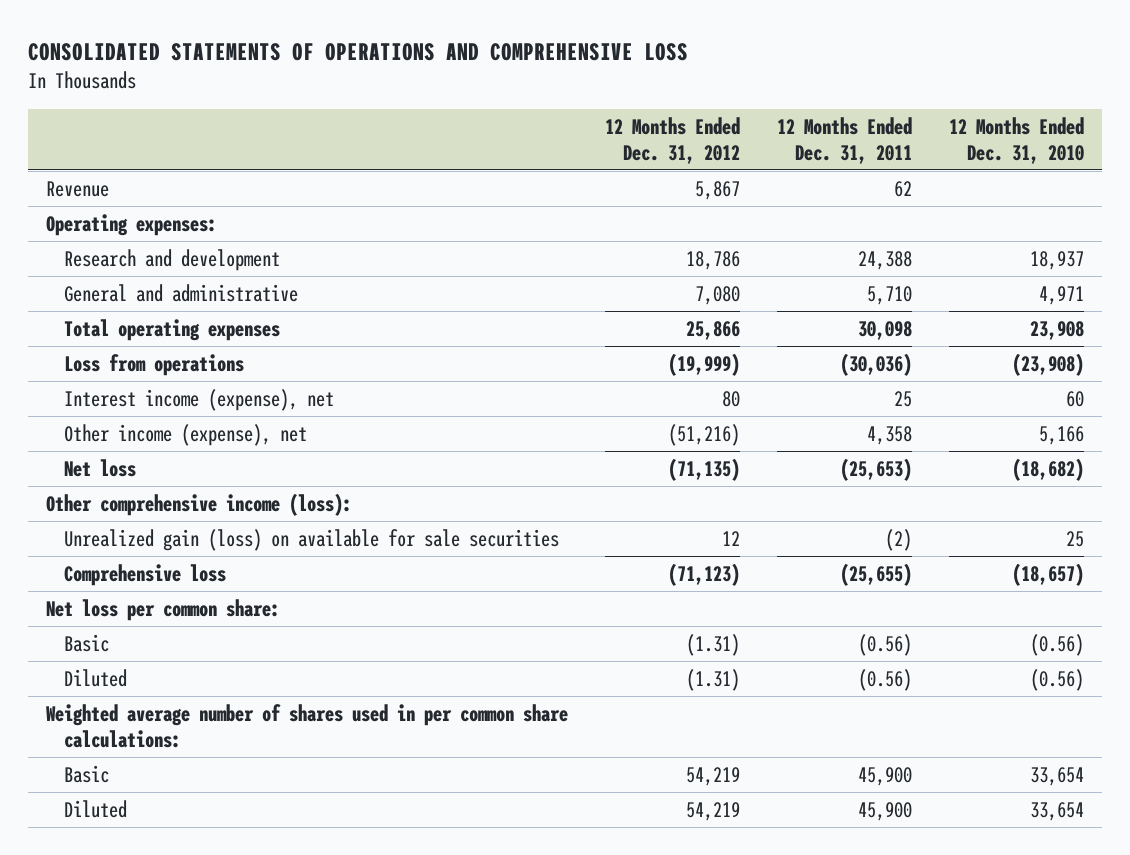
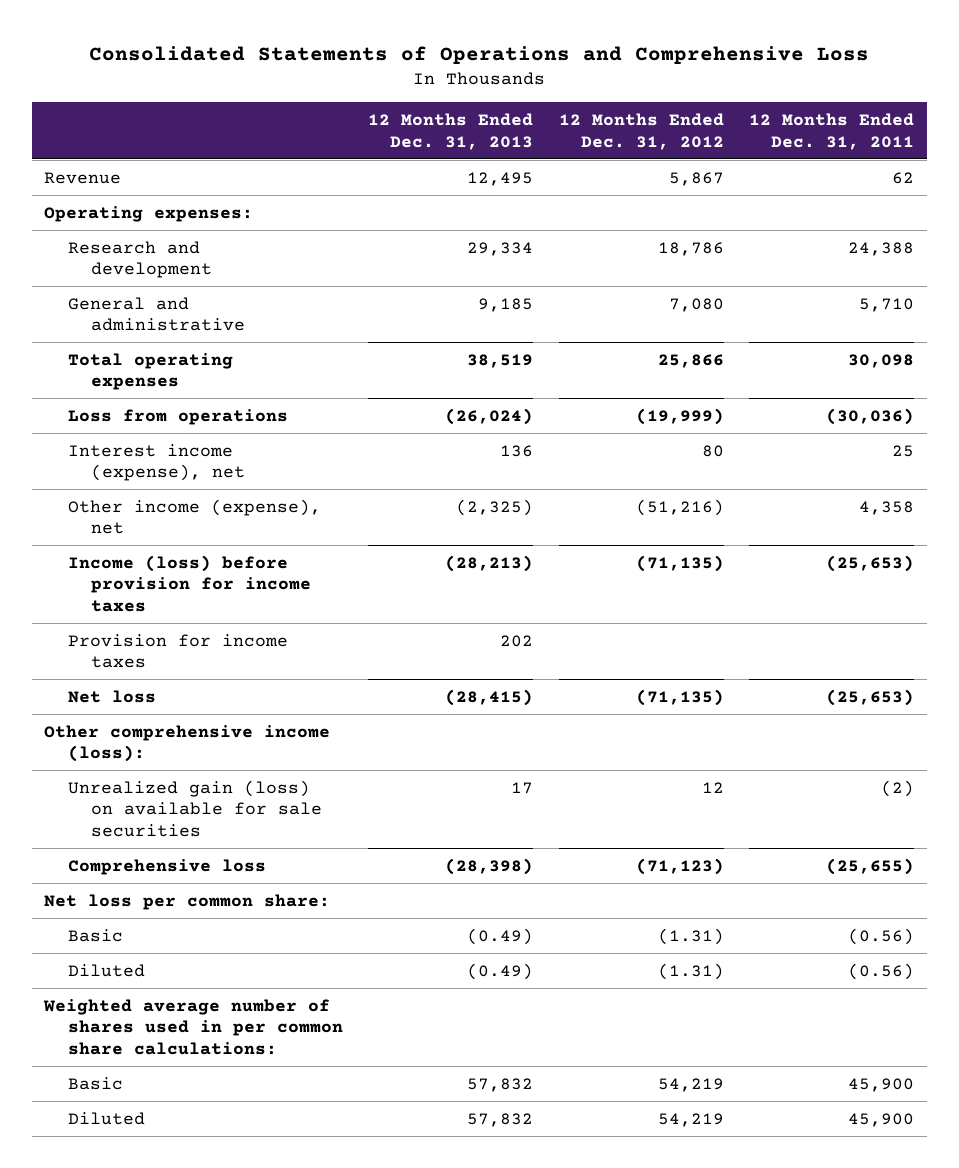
- CONSOLIDATED STATEMENTS OF OPERATIONS AND COMPREHENSIVE LOSS
+ Consolidated Statements of Operations and Comprehensive Loss
- | 12 Months Ended Dec. 31, 2012 | 12 Months Ended Dec. 31, 2011 | 12 Months Ended Dec. 31, 2010
+ | 12 Months Ended Dec. 31, 2013 | 12 Months Ended Dec. 31, 2012 | 12 Months Ended Dec. 31, 2011
+ Income (loss) before provision for income taxes | (28,213) | (71,135) | (25,653)
+ Provision for income taxes | 202 | |

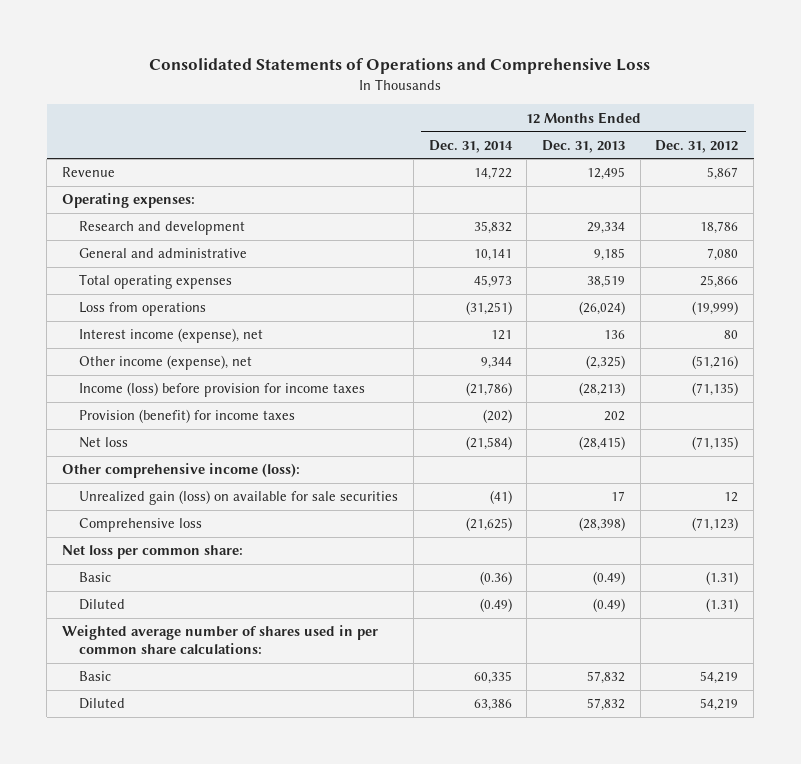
- | 12 Months Ended Dec. 31, 2013 | 12 Months Ended Dec. 31, 2012 | 12 Months Ended Dec. 31, 2011
+ | 12 Months Ended Dec. 31, 2014 | 12 Months Ended Dec. 31, 2013 | 12 Months Ended Dec. 31, 2012
- Provision for income taxes | 202 | |
+ Provision (benefit) for income taxes | (202) | 202 |

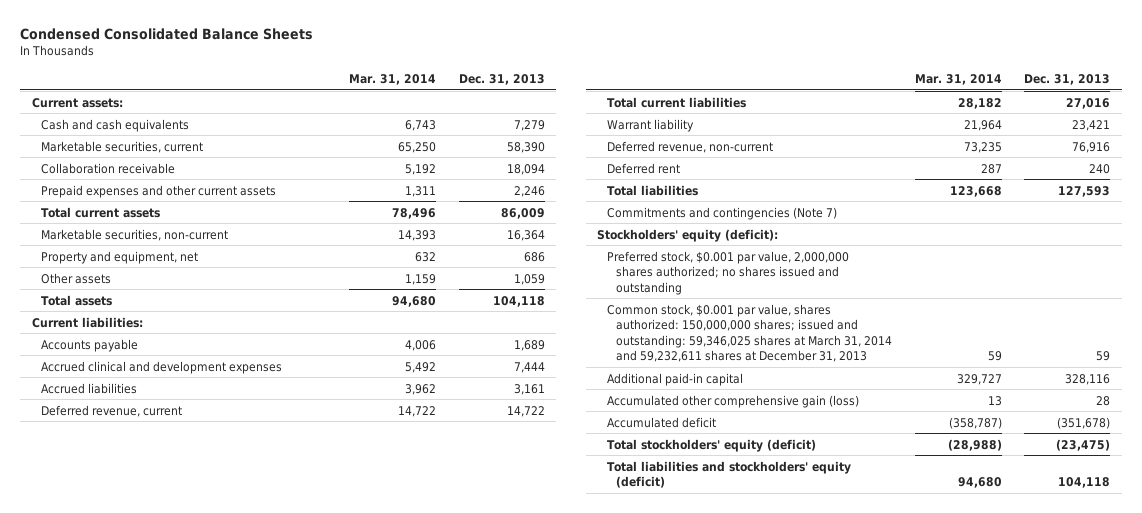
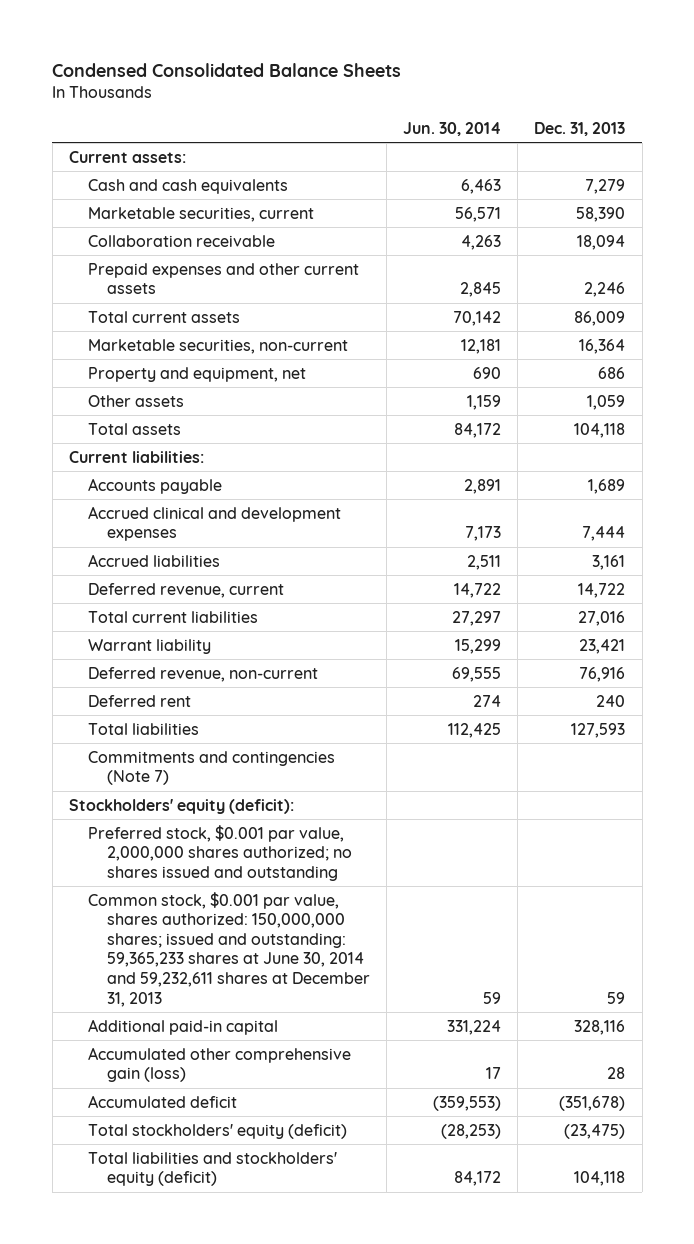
- | Mar. 31, 2014 | Dec. 31, 2013
+ | Jun. 30, 2014 | Dec. 31, 2013
- Common stock, $0.001 par value, shares authorized: 150,000,000 shares; issued and outstanding: 59,346,025 shares at March 31, 2014 and 59,232,611 shares at December 31, 2013 | 59 | 59
+ Common stock, $0.001 par value, shares authorized: 150,000,000 shares; issued and outstanding: 59,365,233 shares at June 30, 2014 and 59,232,611 shares at December 31, 2013 | 59 | 59

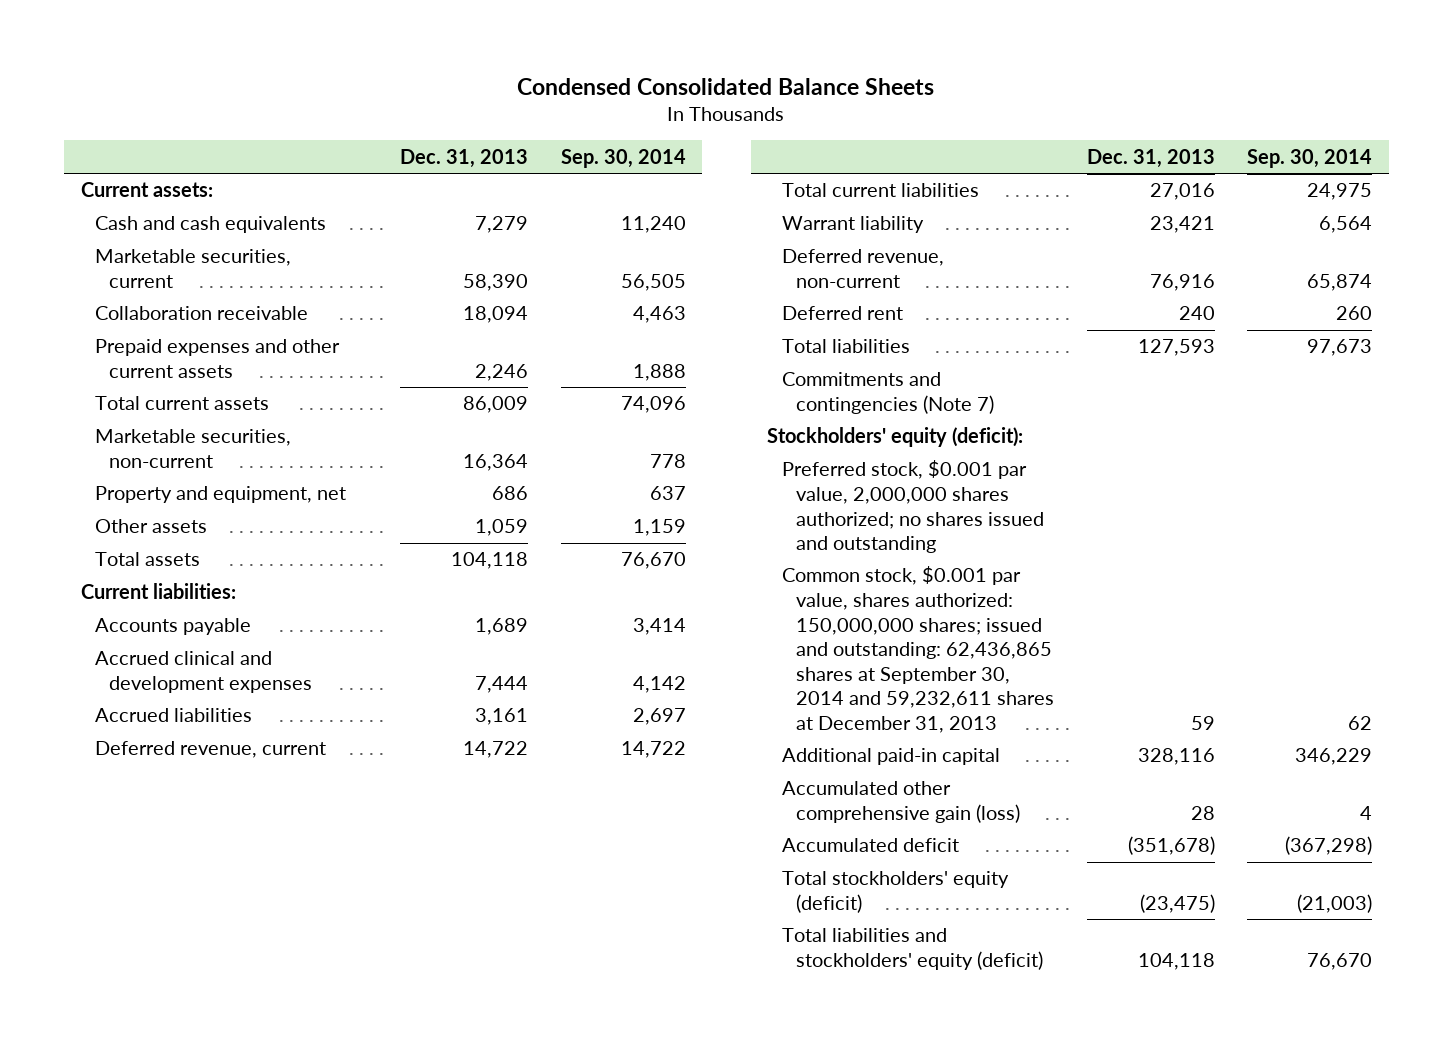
- | Jun. 30, 2014 | Dec. 31, 2013
+ | Dec. 31, 2013 | Sep. 30, 2014
- Common stock, $0.001 par value, shares authorized: 150,000,000 shares; issued and outstanding: 59,365,233 shares at June 30, 2014 and 59,232,611 shares at December 31, 2013 | 59 | 59
+ Common stock, $0.001 par value, shares authorized: 150,000,000 shares; issued and outstanding: 62,436,865 shares at September 30, 2014 and 59,232,611 shares at December 31, 2013 | 59 | 62

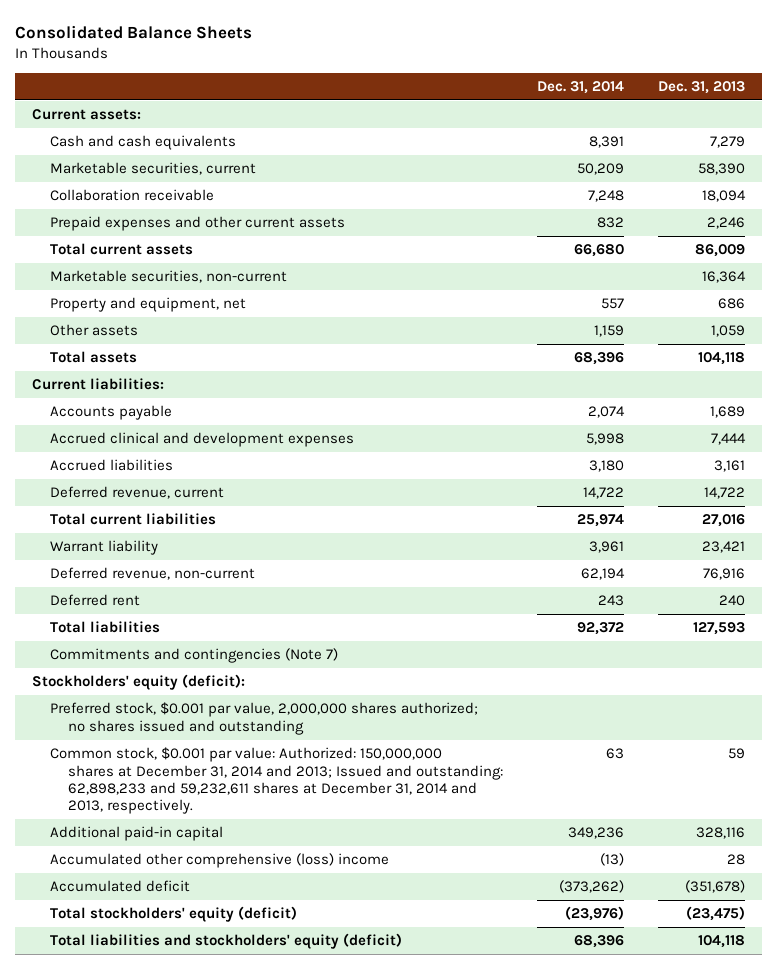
- Condensed Consolidated Balance Sheets
+ Consolidated Balance Sheets
- | Dec. 31, 2013 | Sep. 30, 2014
+ | Dec. 31, 2014 | Dec. 31, 2013
- Common stock, $0.001 par value, shares authorized: 150,000,000 shares; issued and outstanding: 62,436,865 shares at September 30, 2014 and 59,232,611 shares at December 31, 2013 | 59 | 62
+ Common stock, $0.001 par value: Authorized: 150,000,000 shares at December 31, 2014 and 2013; Issued and outstanding: 62,898,233 and 59,232,611 shares at December 31, 2014 and 2013, respectively. | 63 | 59
- Accumulated other comprehensive gain (loss) | 28 | 4
+ Accumulated other comprehensive (loss) income | (13) | 28

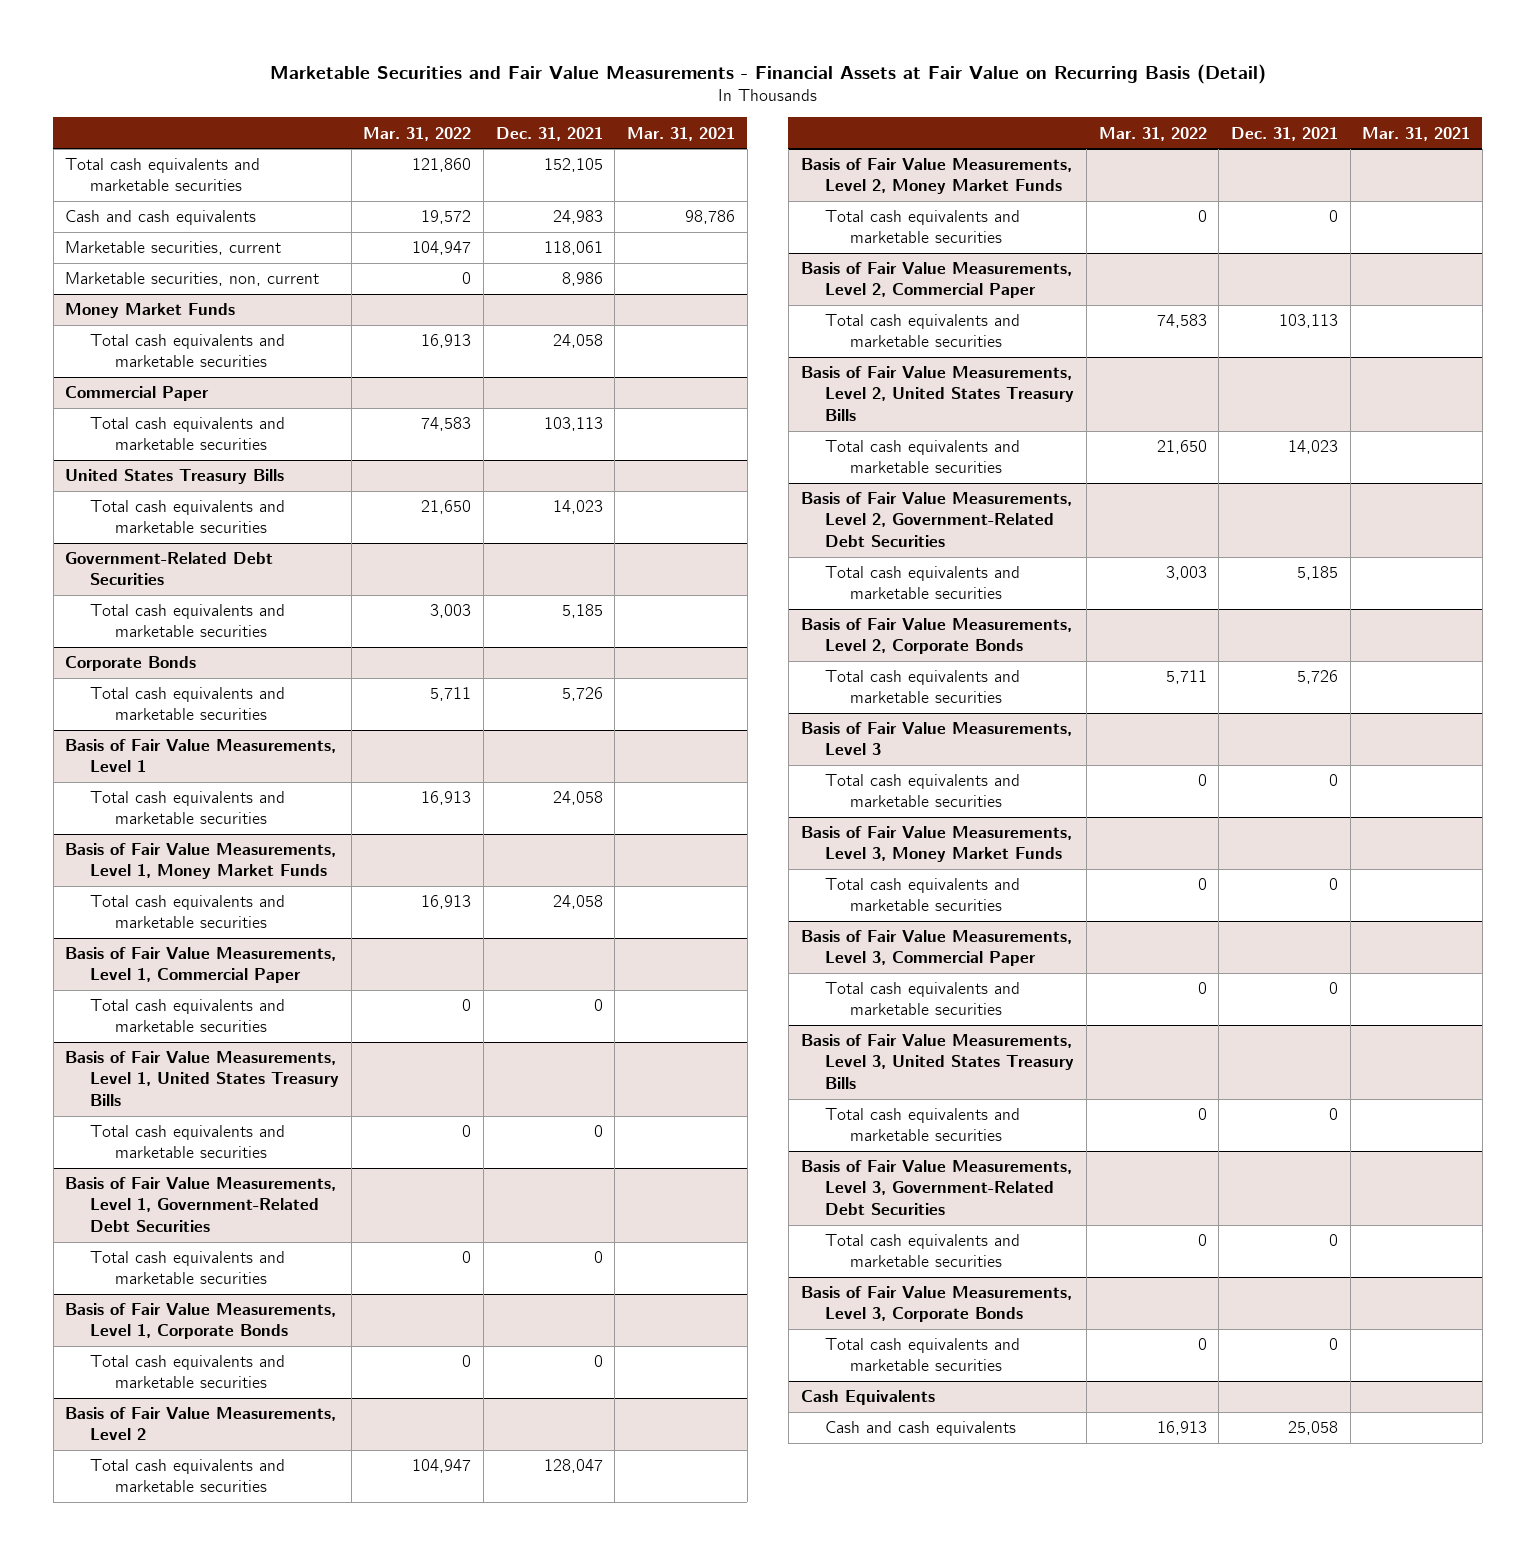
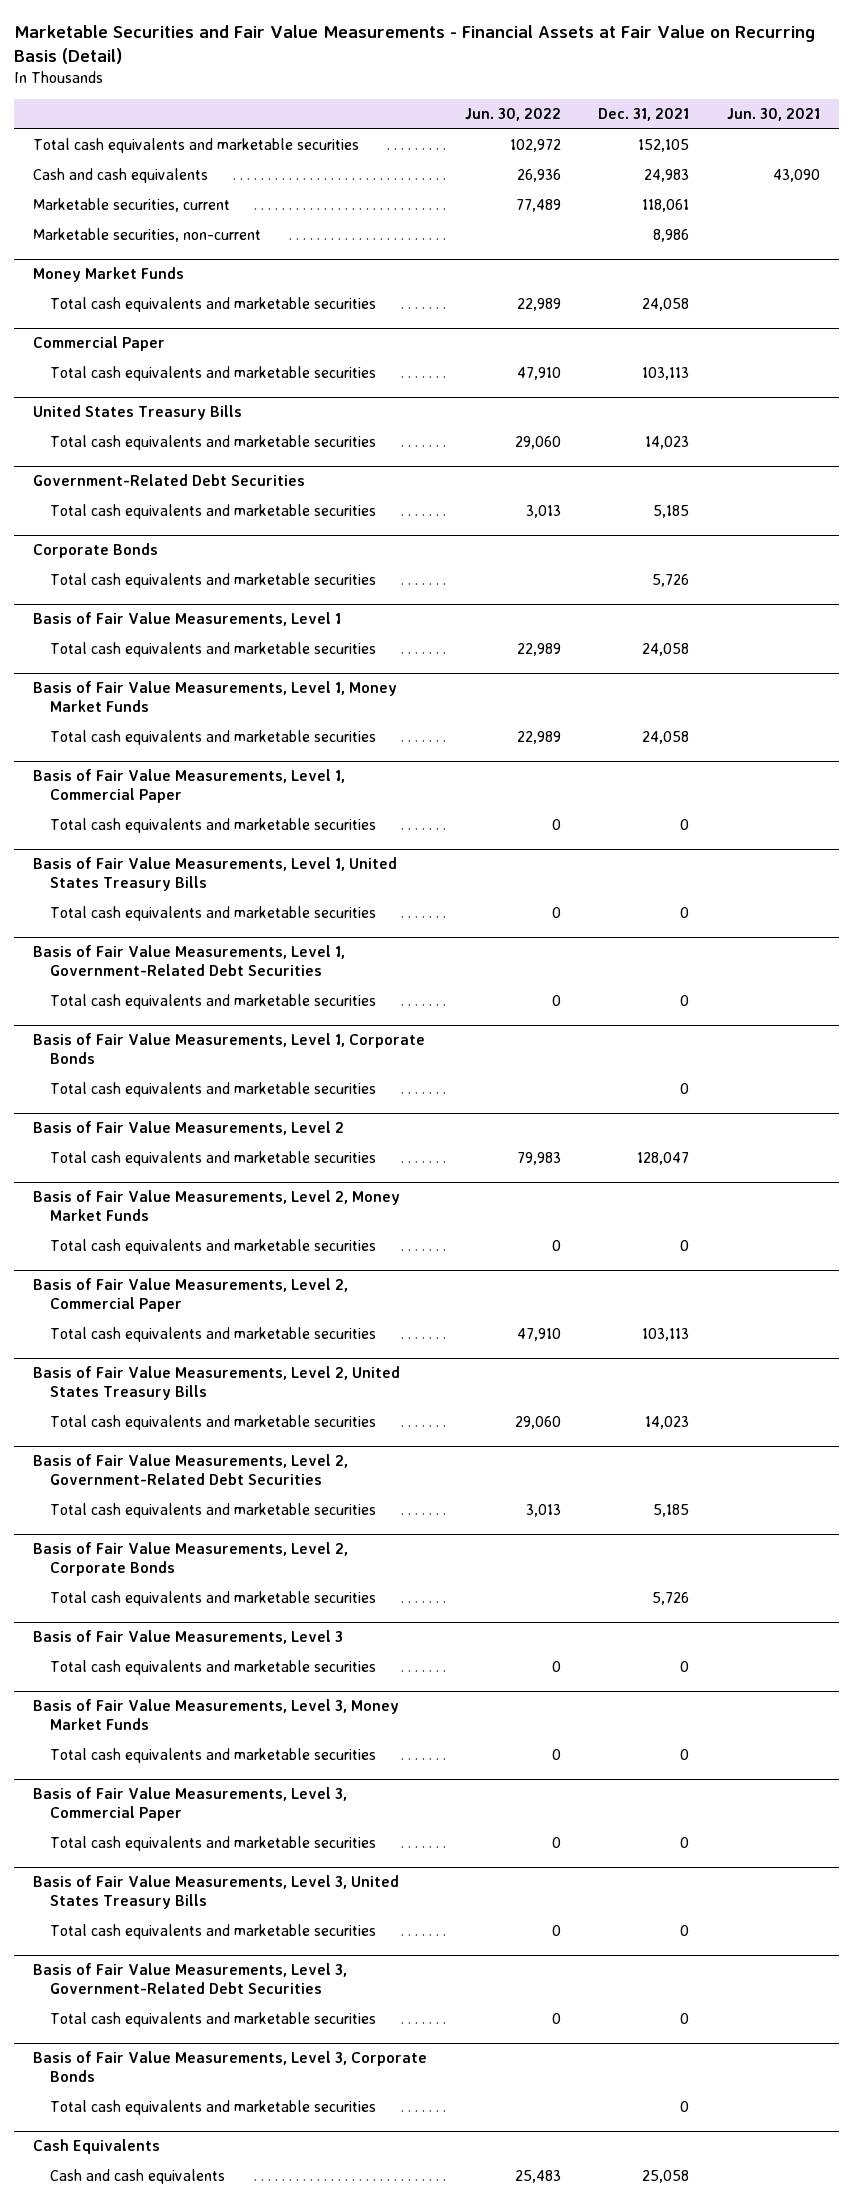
- | Mar. 31, 2022 | Dec. 31, 2021 | Mar. 31, 2021
+ | Jun. 30, 2022 | Dec. 31, 2021 | Jun. 30, 2021
- Marketable securities, non, current | 0 | 8,986 |
+ Marketable securities, non-current | | 8,986 |

